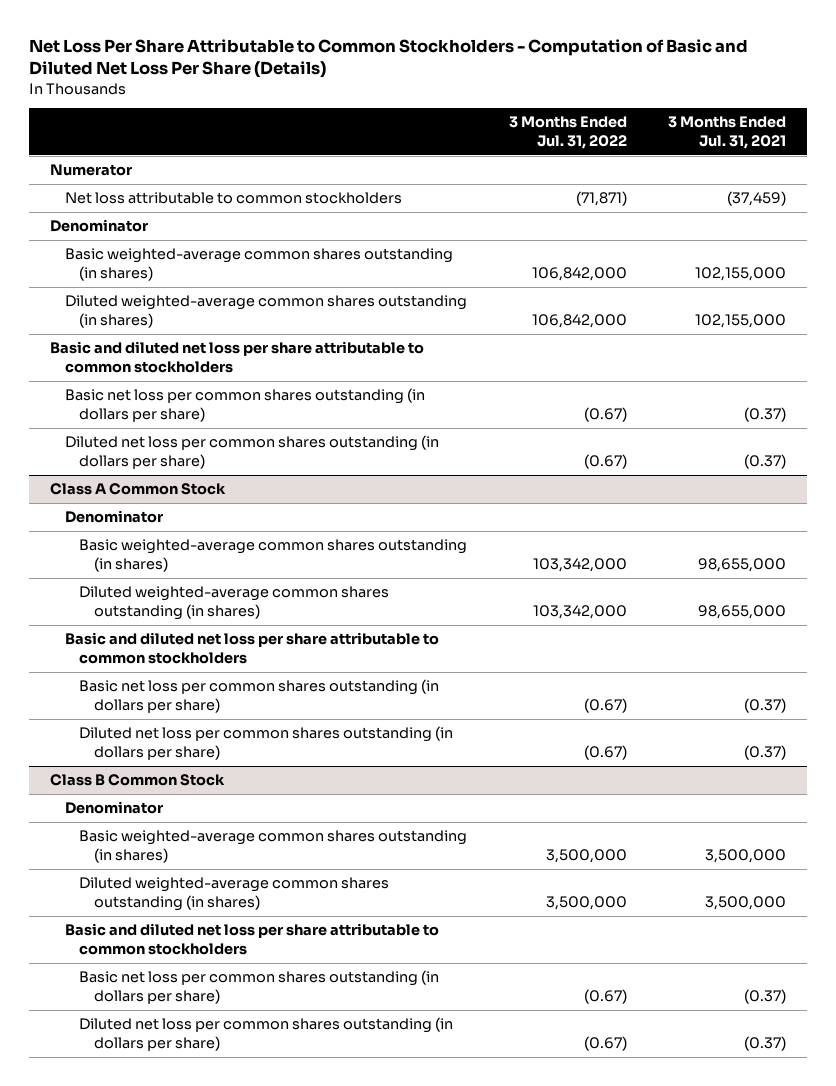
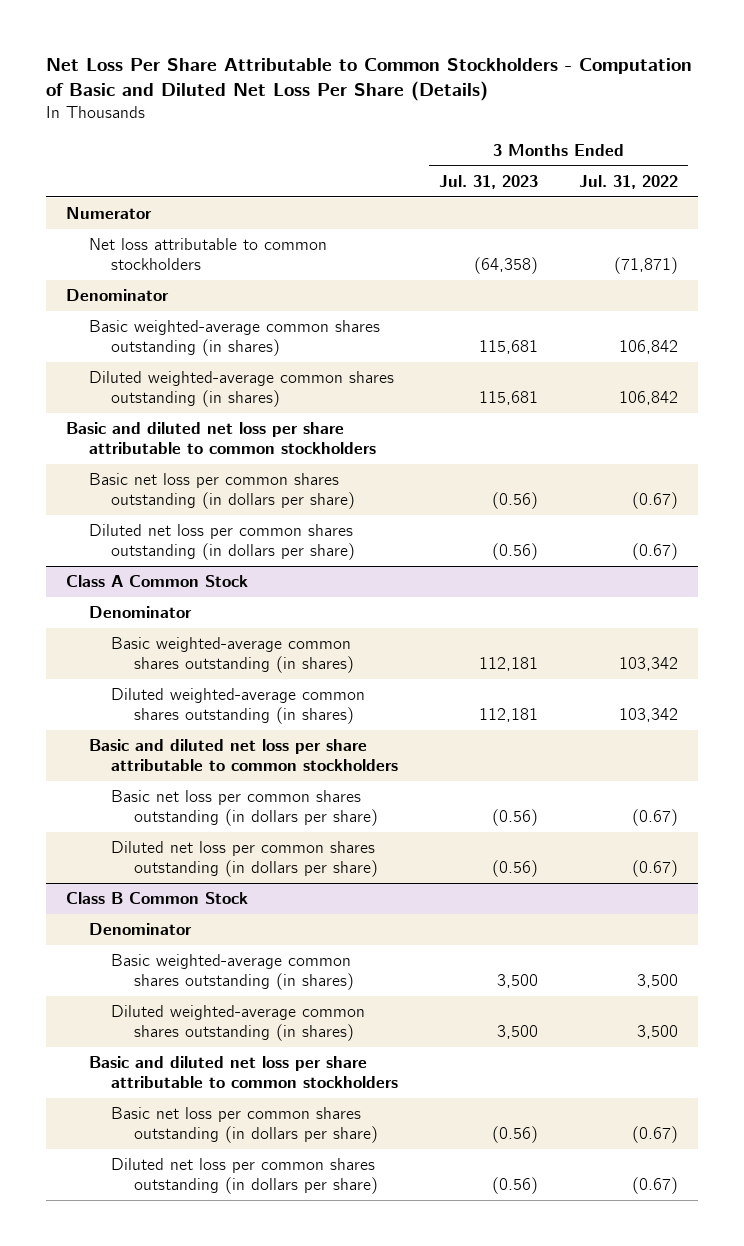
- | 3 Months Ended Jul. 31, 2022 | 3 Months Ended Jul. 31, 2021
+ | 3 Months Ended Jul. 31, 2023 | 3 Months Ended Jul. 31, 2022
- Basic weighted-average common shares outstanding (in shares) | 106,842,000 | 102,155,000
- Diluted weighted-average common shares outstanding (in shares) | 106,842,000 | 102,155,000
+ Basic weighted-average common shares outstanding (in shares) | 115,681 | 106,842
+ Diluted weighted-average common shares outstanding (in shares) | 115,681 | 106,842
@ Class A Common Stock
- Basic weighted-average common shares outstanding (in shares) | 103,342,000 | 98,655,000
- Diluted weighted-average common shares outstanding (in shares) | 103,342,000 | 98,655,000
+ Basic weighted-average common shares outstanding (in shares) | 112,181 | 103,342
+ Diluted weighted-average common shares outstanding (in shares) | 112,181 | 103,342
@ Class B Common Stock
- Basic weighted-average common shares outstanding (in shares) | 3,500,000 | 3,500,000
- Diluted weighted-average common shares outstanding (in shares) | 3,500,000 | 3,500,000
+ Basic weighted-average common shares outstanding (in shares) | 3,500 | 3,500
+ Diluted weighted-average common shares outstanding (in shares) | 3,500 | 3,500

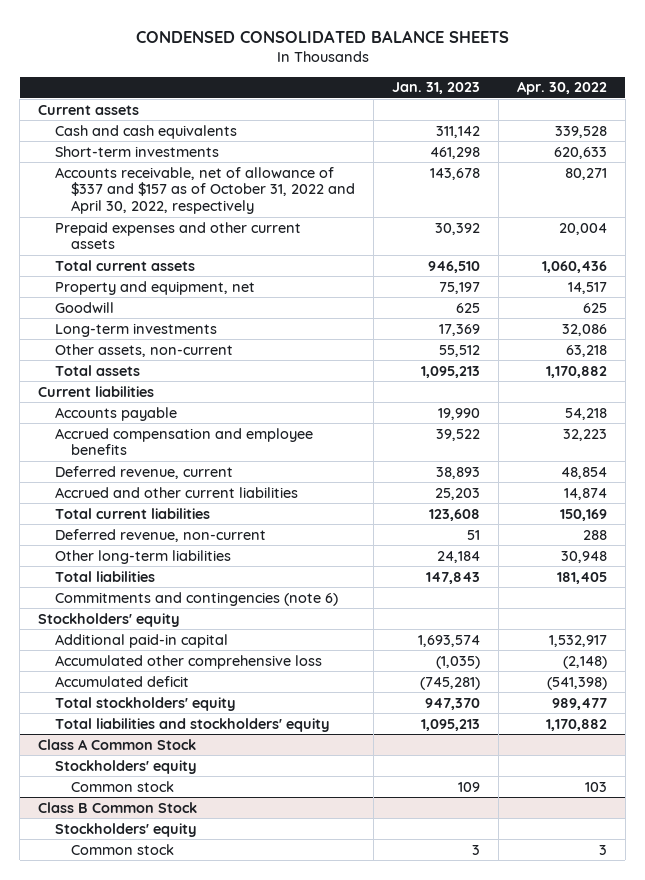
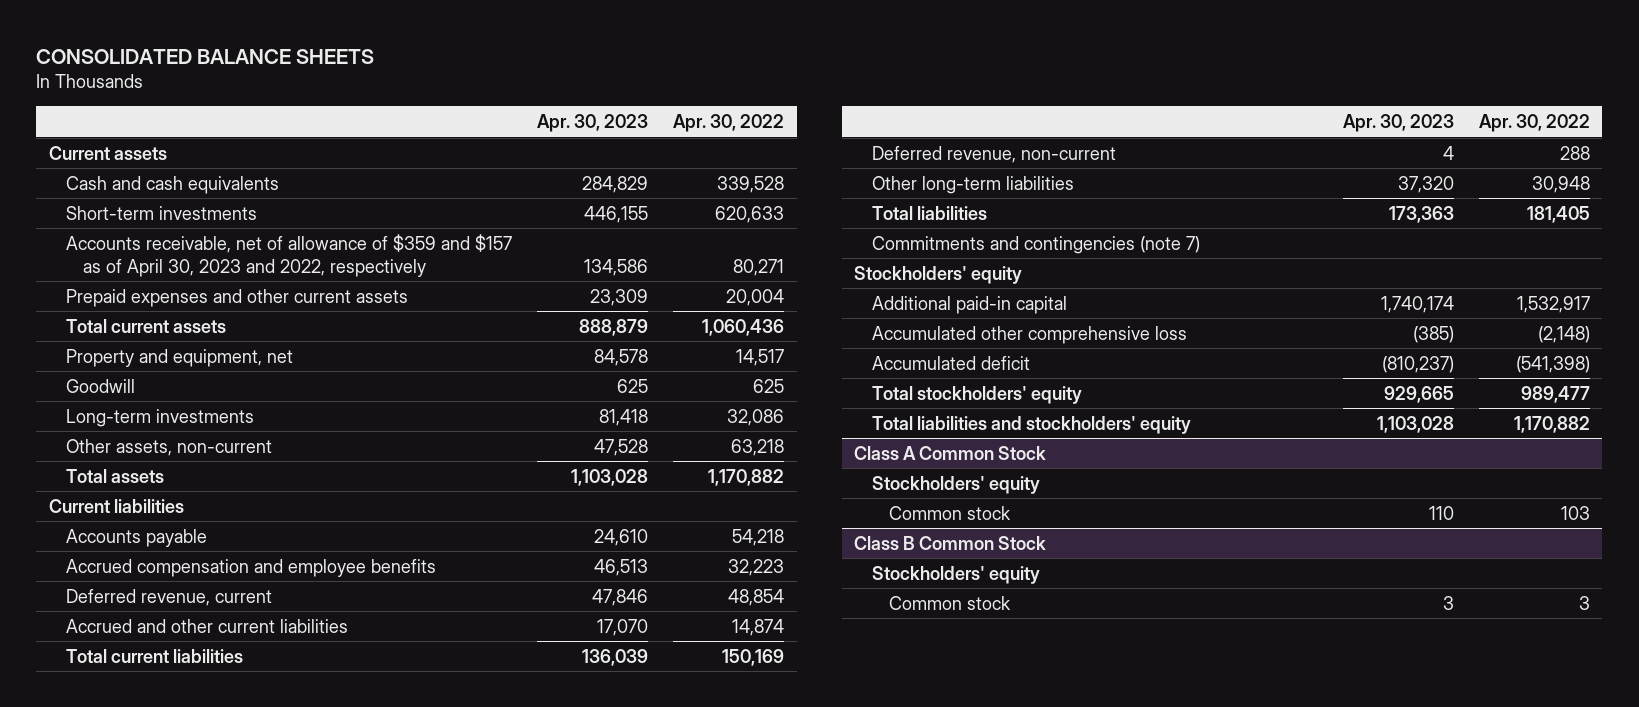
- CONDENSED CONSOLIDATED BALANCE SHEETS
+ CONSOLIDATED BALANCE SHEETS
- | Jan. 31, 2023 | Apr. 30, 2022
+ | Apr. 30, 2023 | Apr. 30, 2022
- Accounts receivable, net of allowance of $337 and $157 as of October 31, 2022 and April 30, 2022, respectively | 143,678 | 80,271
+ Accounts receivable, net of allowance of $359 and $157 as of April 30, 2023 and 2022, respectively | 134,586 | 80,271
- Commitments and contingencies (note 6)
+ Commitments and contingencies (note 7)

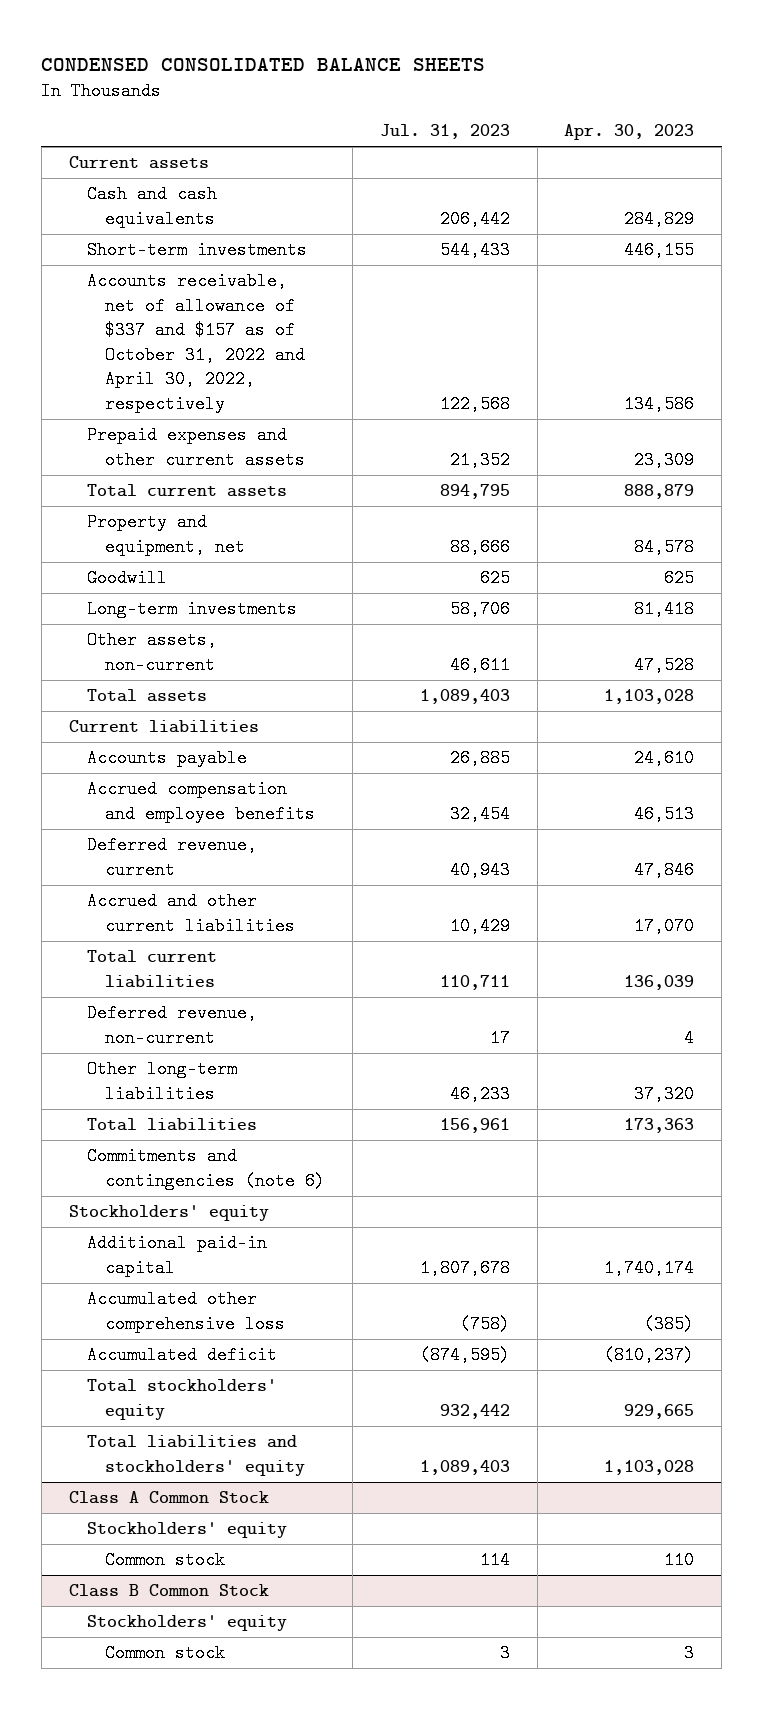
- CONSOLIDATED BALANCE SHEETS
+ CONDENSED CONSOLIDATED BALANCE SHEETS
- | Apr. 30, 2023 | Apr. 30, 2022
+ | Jul. 31, 2023 | Apr. 30, 2023
- Accounts receivable, net of allowance of $359 and $157 as of April 30, 2023 and 2022, respectively | 134,586 | 80,271
+ Accounts receivable, net of allowance of $337 and $157 as of October 31, 2022 and April 30, 2022, respectively | 122,568 | 134,586
- Commitments and contingencies (note 7)
+ Commitments and contingencies (note 6)

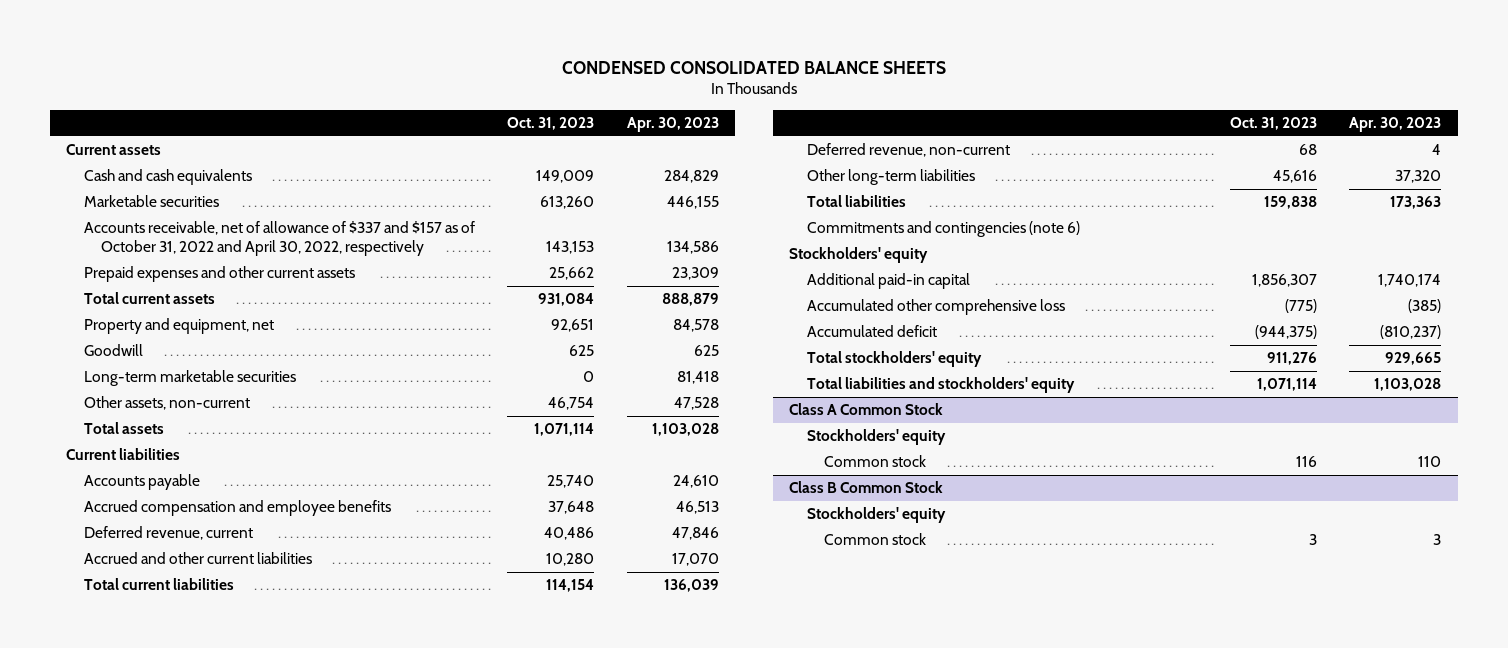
- | Jul. 31, 2023 | Apr. 30, 2023
+ | Oct. 31, 2023 | Apr. 30, 2023
- Short-term investments | 544,433 | 446,155
+ Marketable securities | 613,260 | 446,155
- Long-term investments | 58,706 | 81,418
+ Long-term marketable securities | 0 | 81,418

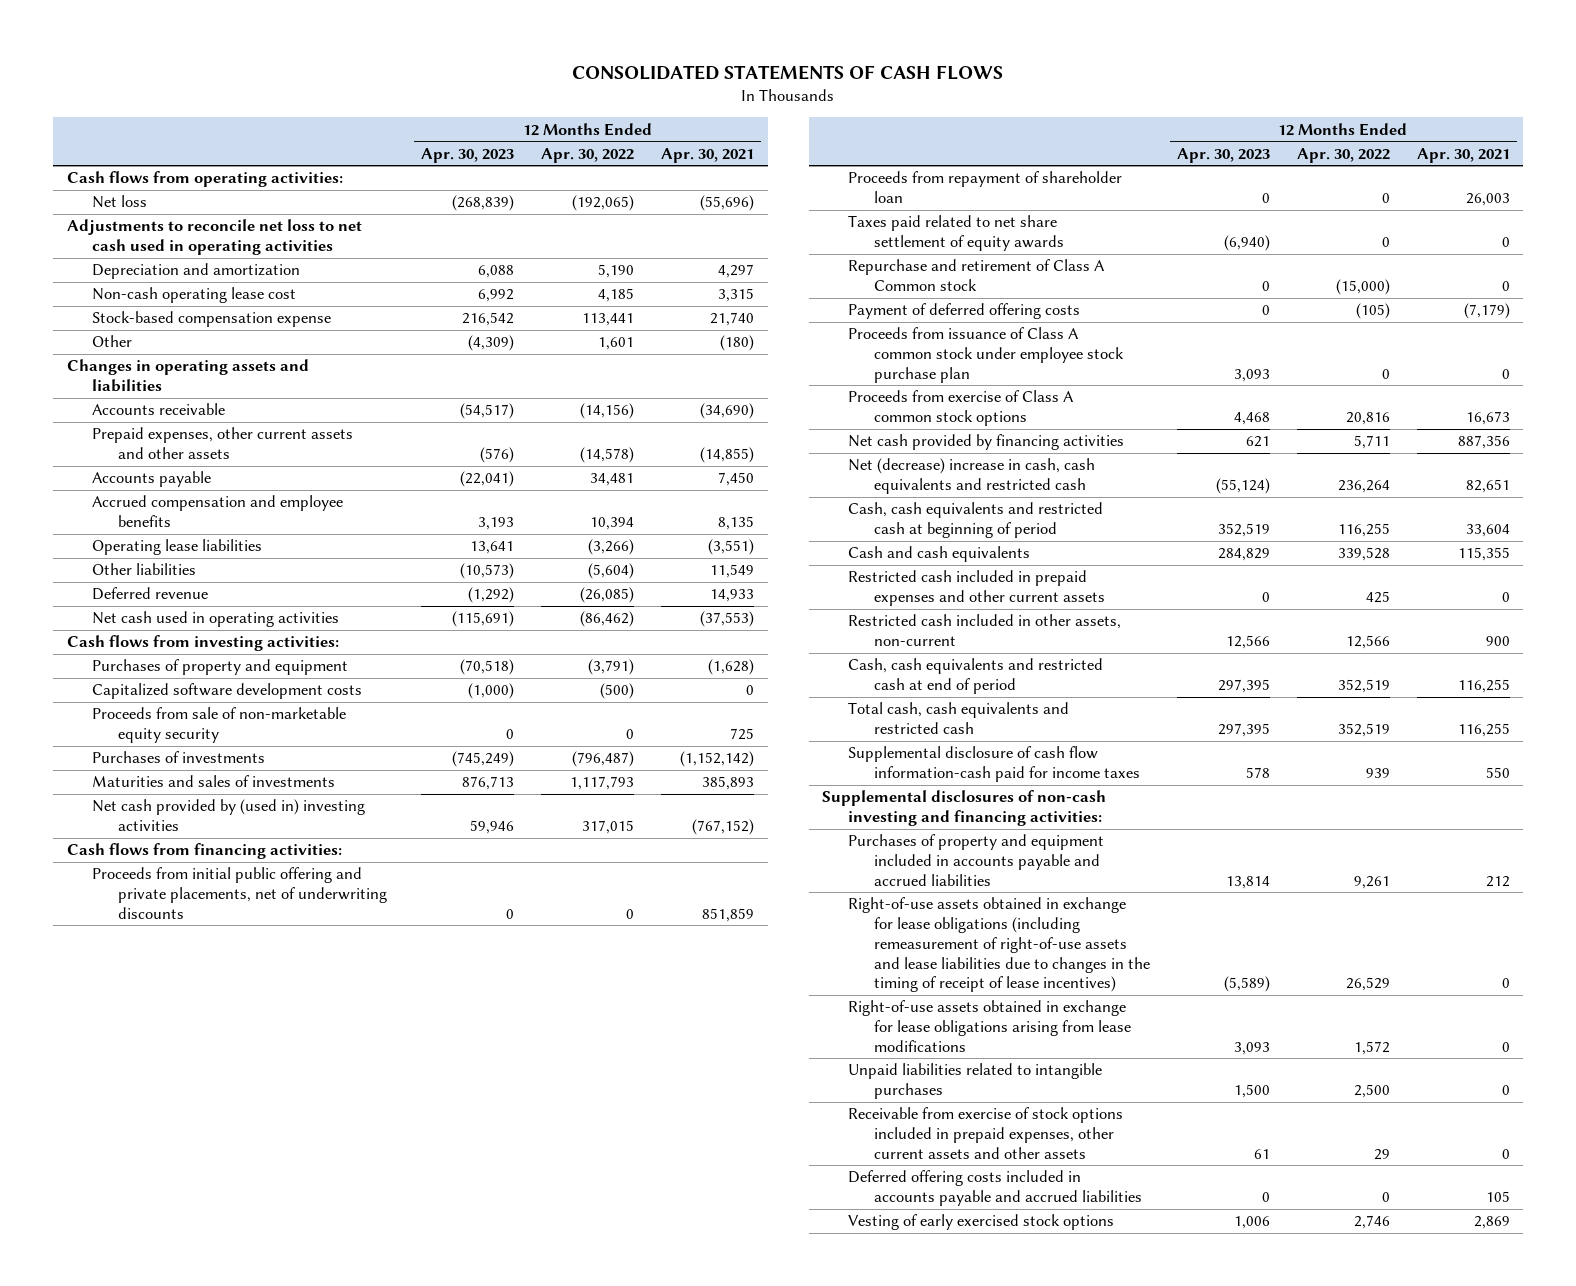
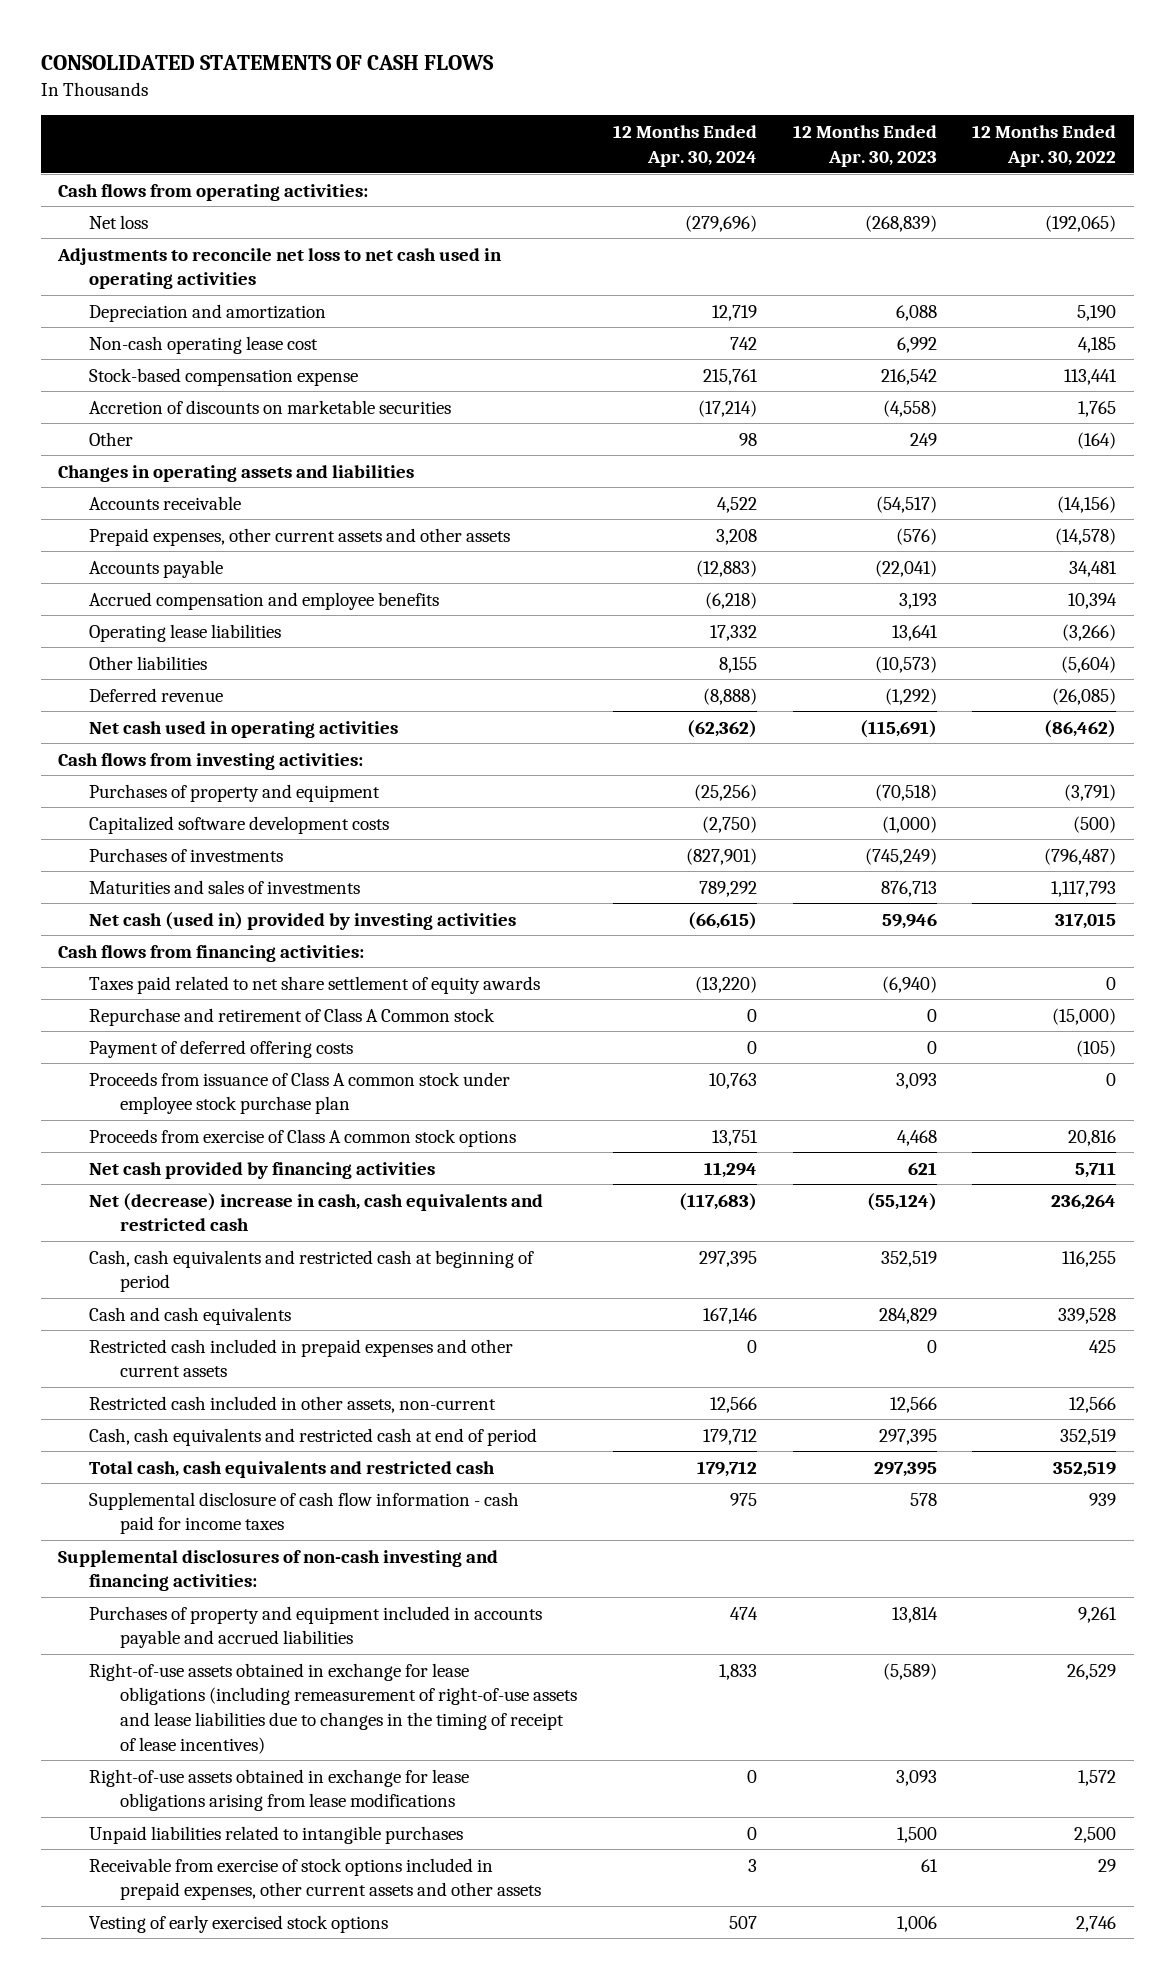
- | 12 Months Ended Apr. 30, 2023 | 12 Months Ended Apr. 30, 2022 | 12 Months Ended Apr. 30, 2021
+ | 12 Months Ended Apr. 30, 2024 | 12 Months Ended Apr. 30, 2023 | 12 Months Ended Apr. 30, 2022
- Other | (4,309) | 1,601 | (180)
+ Accretion of discounts on marketable securities | (17,214) | (4,558) | 1,765
+ Other | 98 | 249 | (164)
- Proceeds from sale of non-marketable equity security | 0 | 0 | 725
- Net cash provided by (used in) investing activities | 59,946 | 317,015 | (767,152)
+ Net cash (used in) provided by investing activities | (66,615) | 59,946 | 317,015
- Proceeds from initial public offering and private placements, net of underwriting discounts | 0 | 0 | 851,859
- Proceeds from repayment of shareholder loan | 0 | 0 | 26,003
- Supplemental disclosure of cash flow information-cash paid for income taxes | 578 | 939 | 550
+ Supplemental disclosure of cash flow information - cash paid for income taxes | 975 | 578 | 939
- Deferred offering costs included in accounts payable and accrued liabilities | 0 | 0 | 105

